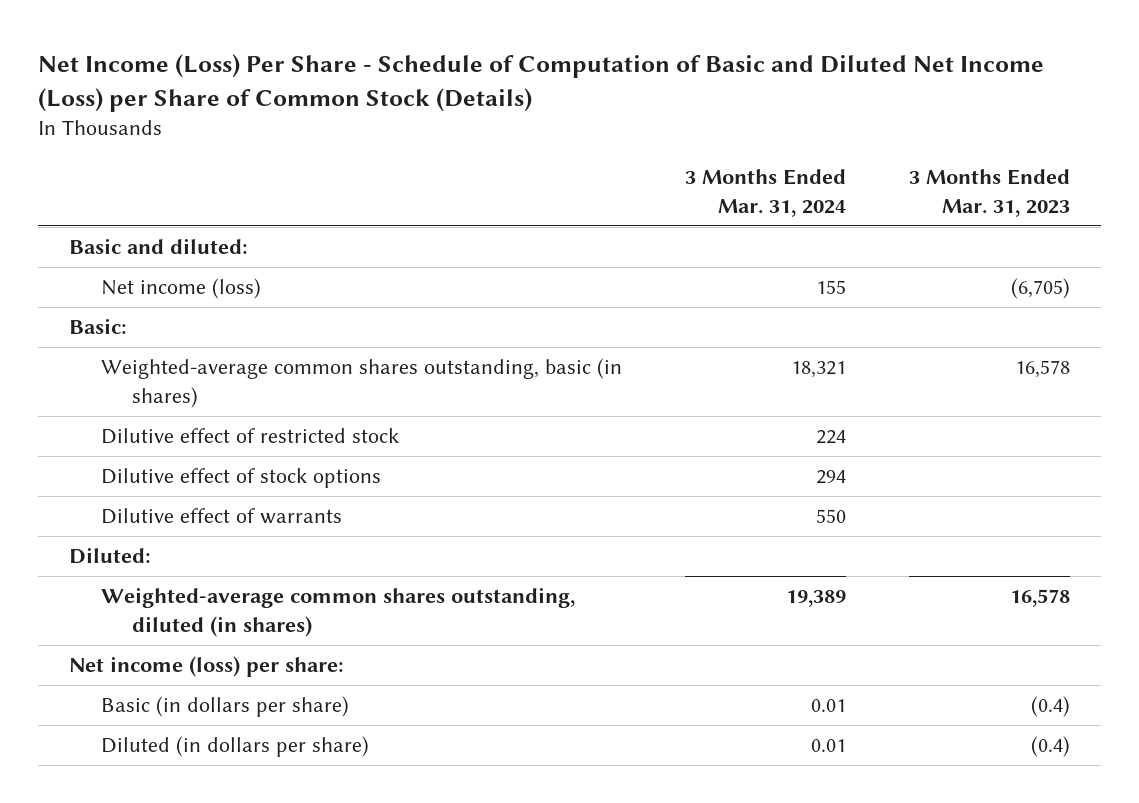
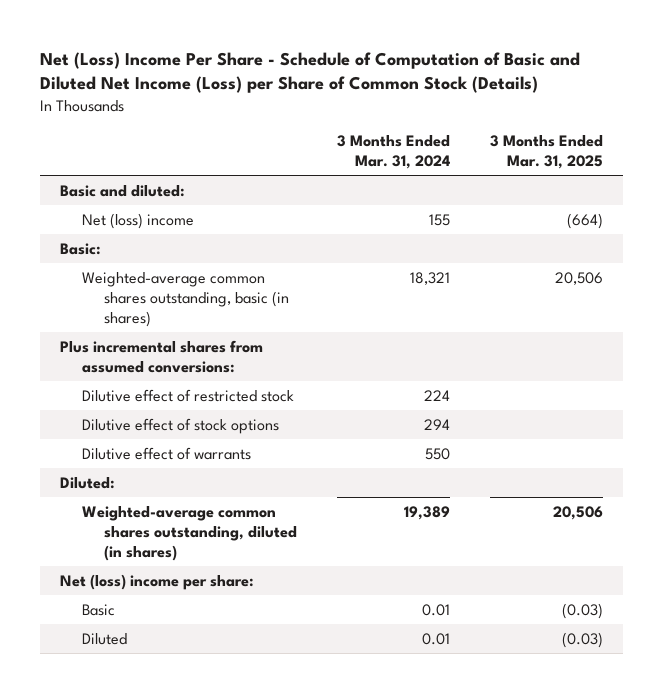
- Net Income (Loss) Per Share - Schedule of Computation of Basic and Diluted Net Income (Loss) per Share of Common Stock (Details)
+ Net (Loss) Income Per Share - Schedule of Computation of Basic and Diluted Net Income (Loss) per Share of Common Stock (Details)
- | 3 Months Ended Mar. 31, 2024 | 3 Months Ended Mar. 31, 2023
+ | 3 Months Ended Mar. 31, 2024 | 3 Months Ended Mar. 31, 2025
- Net income (loss) | 155 | (6,705)
+ Net (loss) income | 155 | (664)
+ Plus incremental shares from assumed conversions:
- Net income (loss) per share:
- Basic (in dollars per share) | 0.01 | (0.4)
- Diluted (in dollars per share) | 0.01 | (0.4)
+ Net (loss) income per share:
+ Basic | 0.01 | (0.03)
+ Diluted | 0.01 | (0.03)

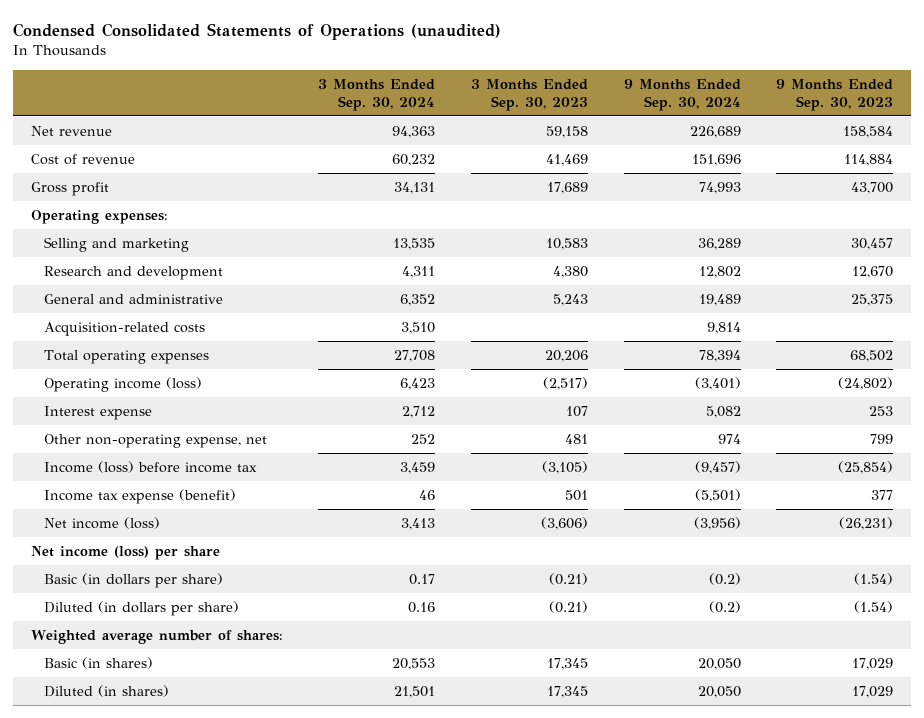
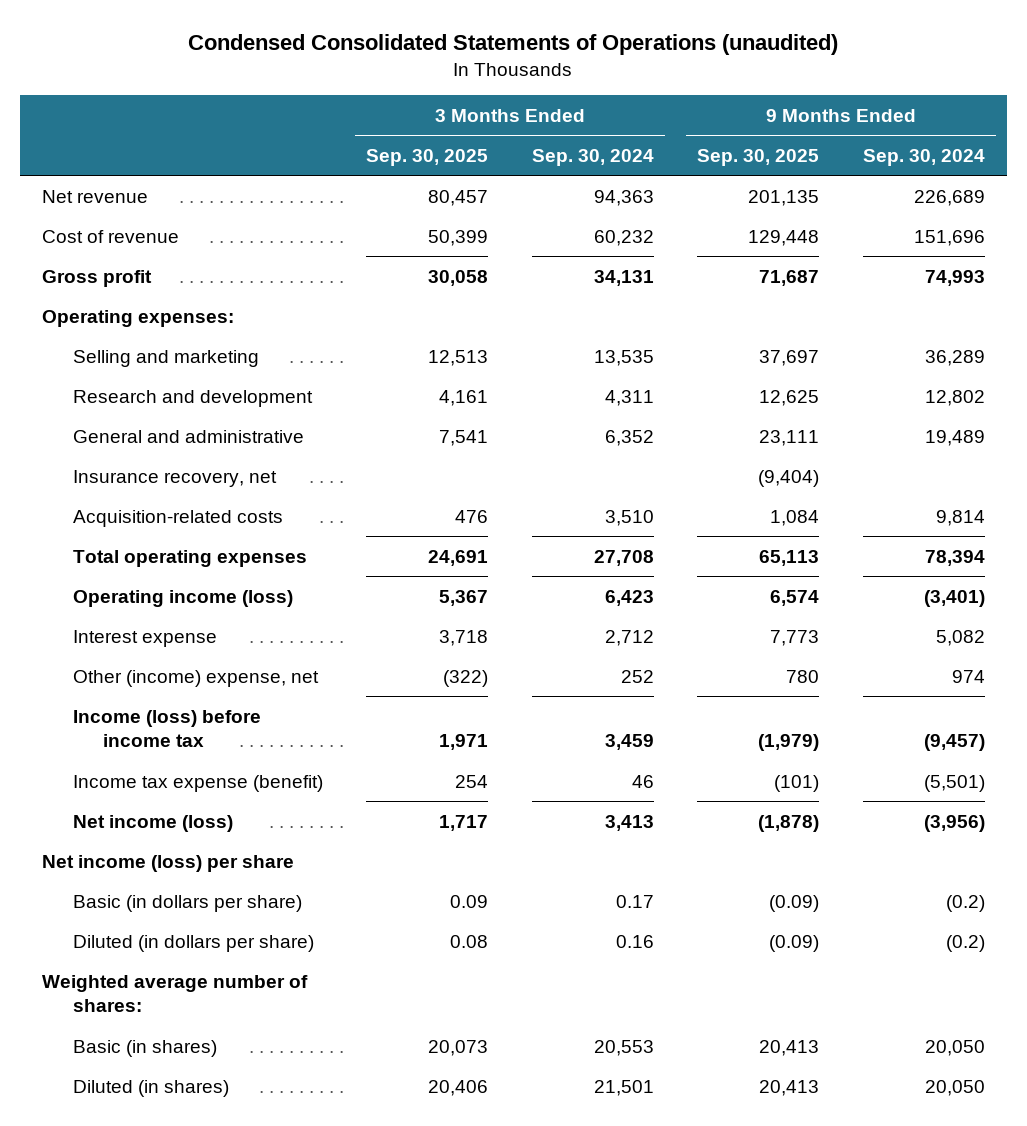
- | 3 Months Ended Sep. 30, 2024 | 3 Months Ended Sep. 30, 2023 | 9 Months Ended Sep. 30, 2024 | 9 Months Ended Sep. 30, 2023
+ | 3 Months Ended Sep. 30, 2025 | 3 Months Ended Sep. 30, 2024 | 9 Months Ended Sep. 30, 2025 | 9 Months Ended Sep. 30, 2024
+ Insurance recovery, net | | | (9,404) |
- Other non-operating expense, net | 252 | 481 | 974 | 799
+ Other (income) expense, net | (322) | 252 | 780 | 974

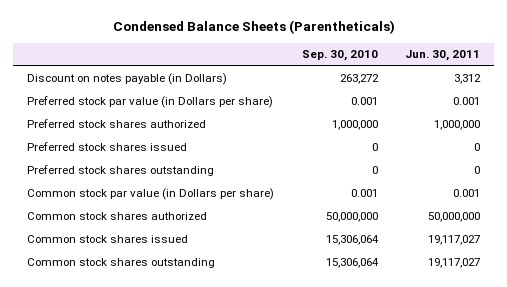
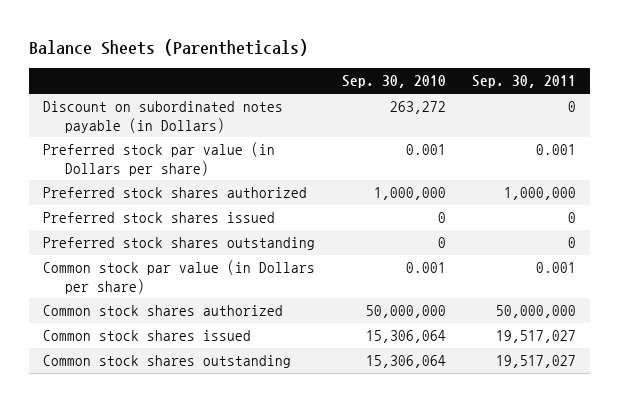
- Condensed Balance Sheets (Parentheticals)
+ Balance Sheets (Parentheticals)
- | Sep. 30, 2010 | Jun. 30, 2011
+ | Sep. 30, 2010 | Sep. 30, 2011
- Discount on notes payable (in Dollars) | 263,272 | 3,312
+ Discount on subordinated notes payable (in Dollars) | 263,272 | 0

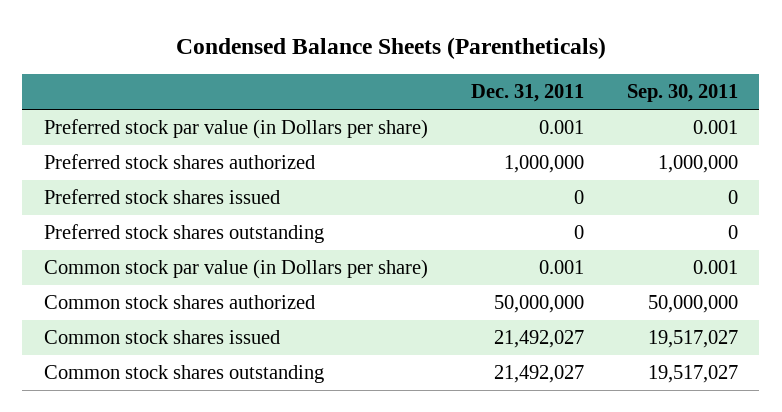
- Balance Sheets (Parentheticals)
+ Condensed Balance Sheets (Parentheticals)
- | Sep. 30, 2010 | Sep. 30, 2011
+ | Dec. 31, 2011 | Sep. 30, 2011
- Discount on subordinated notes payable (in Dollars) | 263,272 | 0

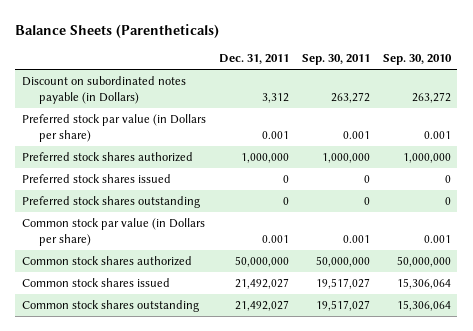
- Condensed Balance Sheets (Parentheticals)
+ Balance Sheets (Parentheticals)
- | Dec. 31, 2011 | Sep. 30, 2011
+ | Dec. 31, 2011 | Sep. 30, 2011 | Sep. 30, 2010
+ Discount on subordinated notes payable (in Dollars) | 3,312 | 263,272 | 263,272

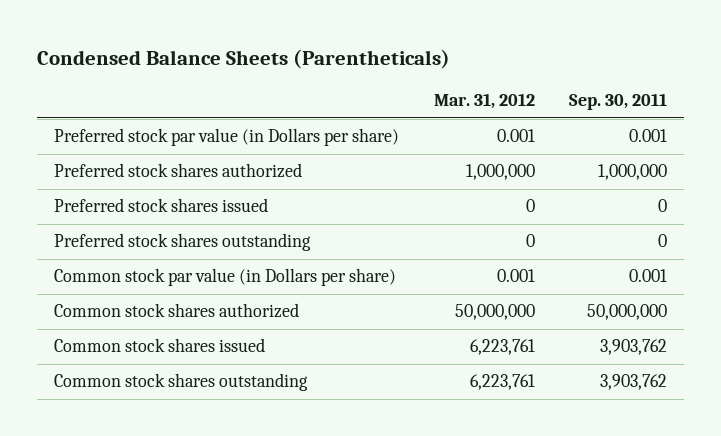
- Balance Sheets (Parentheticals)
+ Condensed Balance Sheets (Parentheticals)
- | Dec. 31, 2011 | Sep. 30, 2011 | Sep. 30, 2010
+ | Mar. 31, 2012 | Sep. 30, 2011
- Discount on subordinated notes payable (in Dollars) | 3,312 | 263,272 | 263,272
- Common stock shares issued | 21,492,027 | 19,517,027 | 15,306,064
- Common stock shares outstanding | 21,492,027 | 19,517,027 | 15,306,064
+ Common stock shares issued | 6,223,761 | 3,903,762
+ Common stock shares outstanding | 6,223,761 | 3,903,762

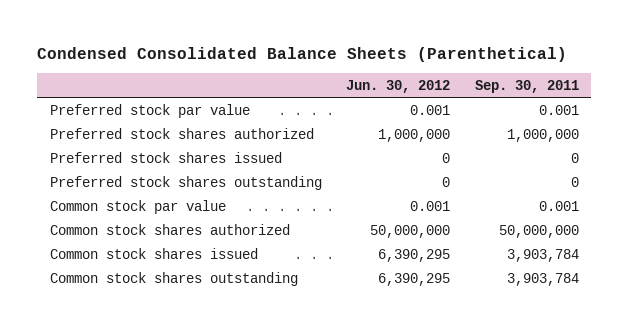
- Condensed Balance Sheets (Parentheticals)
+ Condensed Consolidated Balance Sheets (Parenthetical)
- | Mar. 31, 2012 | Sep. 30, 2011
+ | Jun. 30, 2012 | Sep. 30, 2011
- Preferred stock par value (in Dollars per share) | 0.001 | 0.001
+ Preferred stock par value | 0.001 | 0.001
- Common stock par value (in Dollars per share) | 0.001 | 0.001
+ Common stock par value | 0.001 | 0.001
- Common stock shares issued | 6,223,761 | 3,903,762
- Common stock shares outstanding | 6,223,761 | 3,903,762
+ Common stock shares issued | 6,390,295 | 3,903,784
+ Common stock shares outstanding | 6,390,295 | 3,903,784

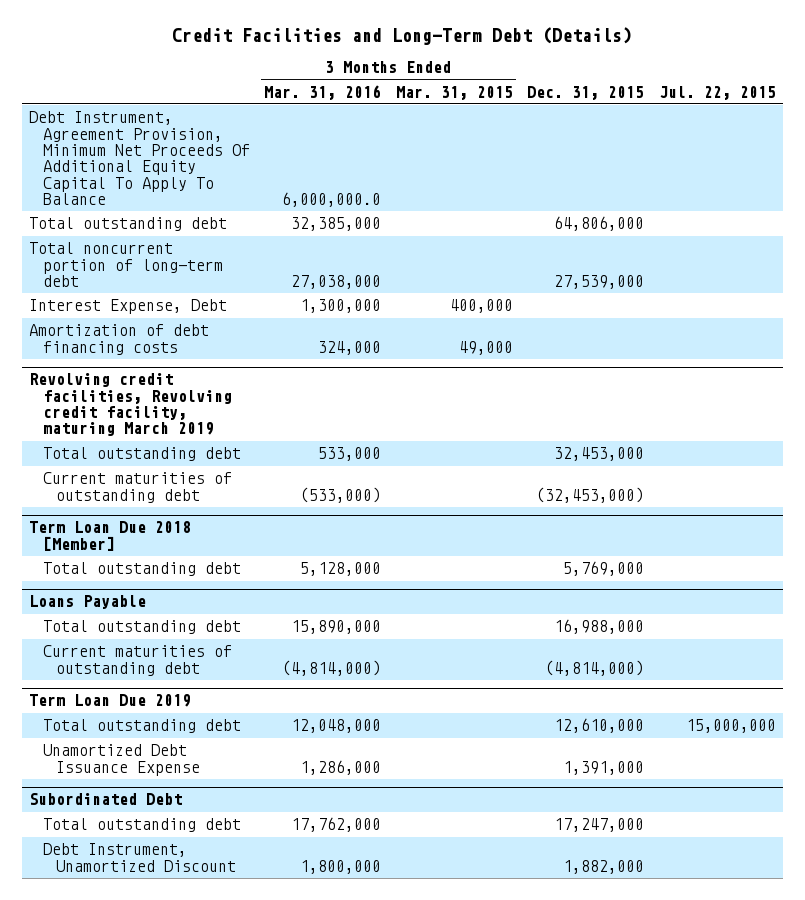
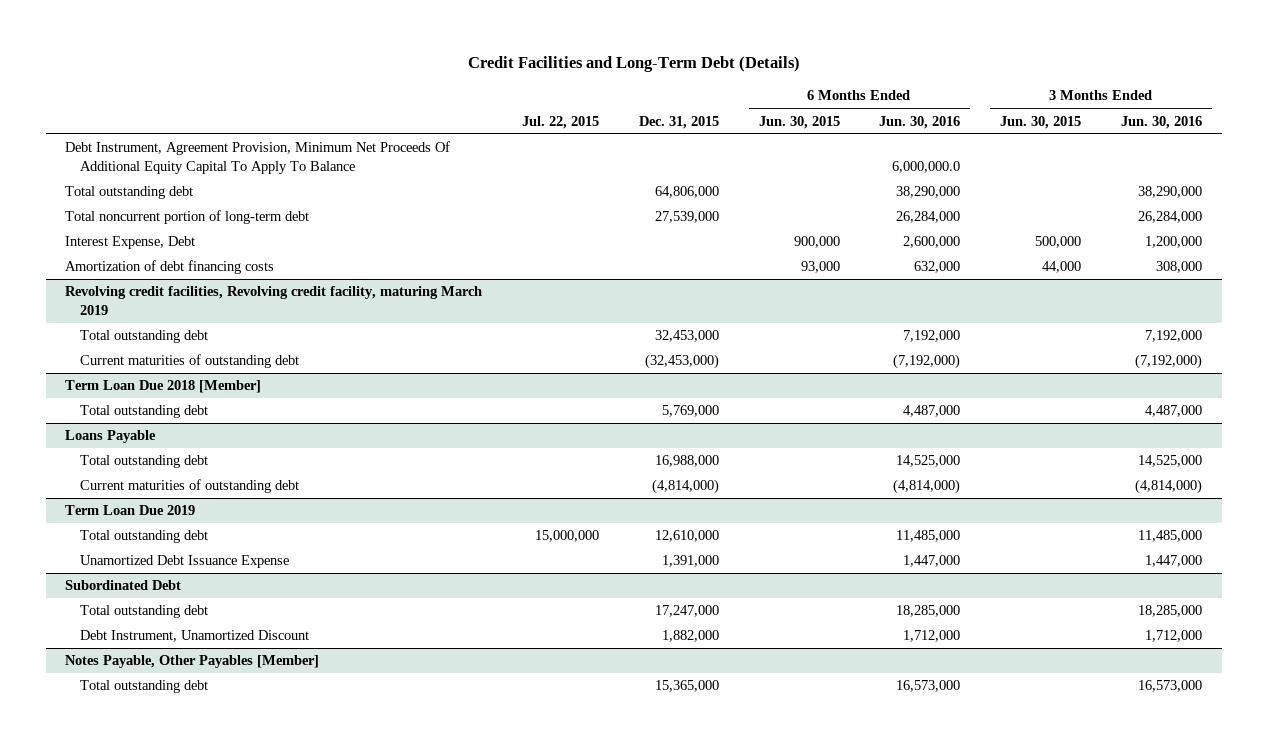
- | 3 Months Ended Mar. 31, 2016 | 3 Months Ended Mar. 31, 2015 | Dec. 31, 2015 | Jul. 22, 2015
+ | Jul. 22, 2015 | Dec. 31, 2015 | 6 Months Ended Jun. 30, 2015 | 6 Months Ended Jun. 30, 2016 | 3 Months Ended Jun. 30, 2015 | 3 Months Ended Jun. 30, 2016
+ Notes Payable, Other Payables [Member]
+ Total outstanding debt | | 15,365,000 | | 16,573,000 | | 16,573,000

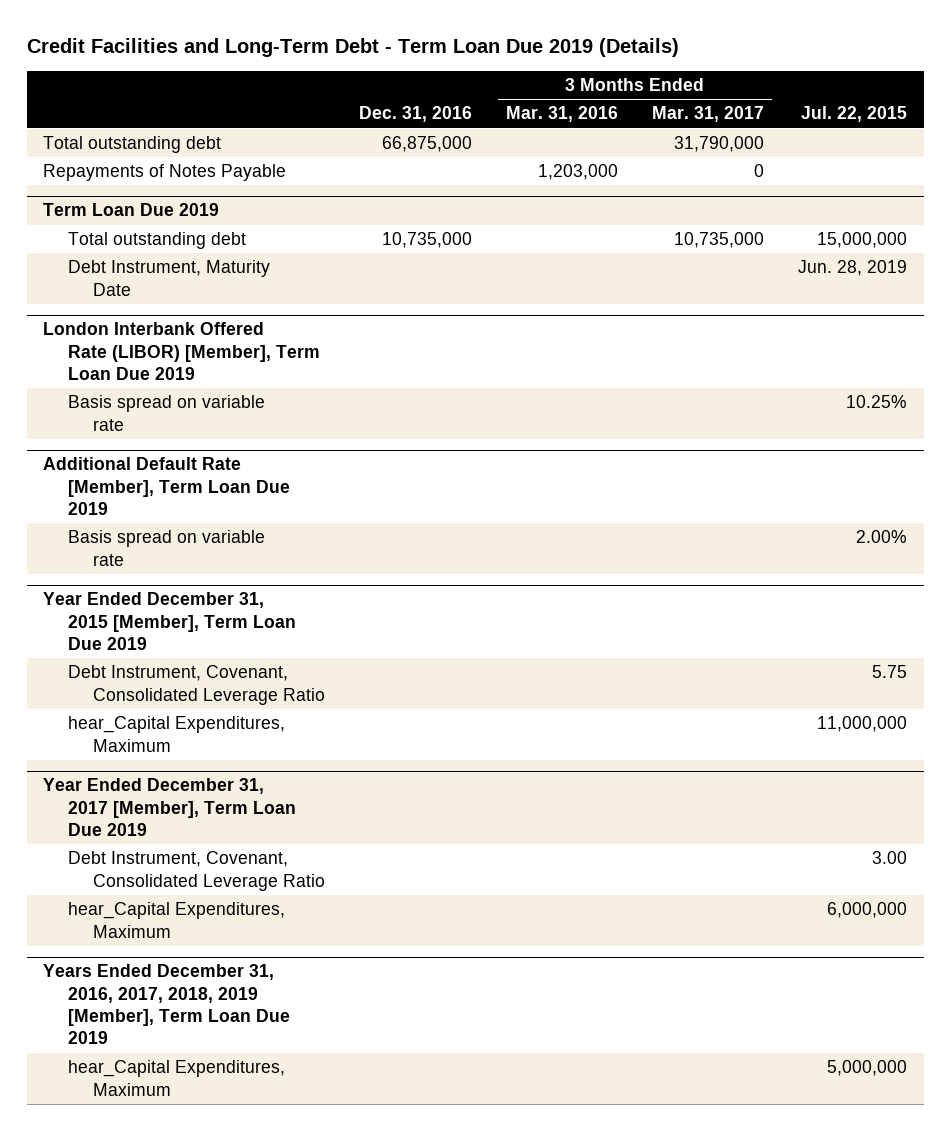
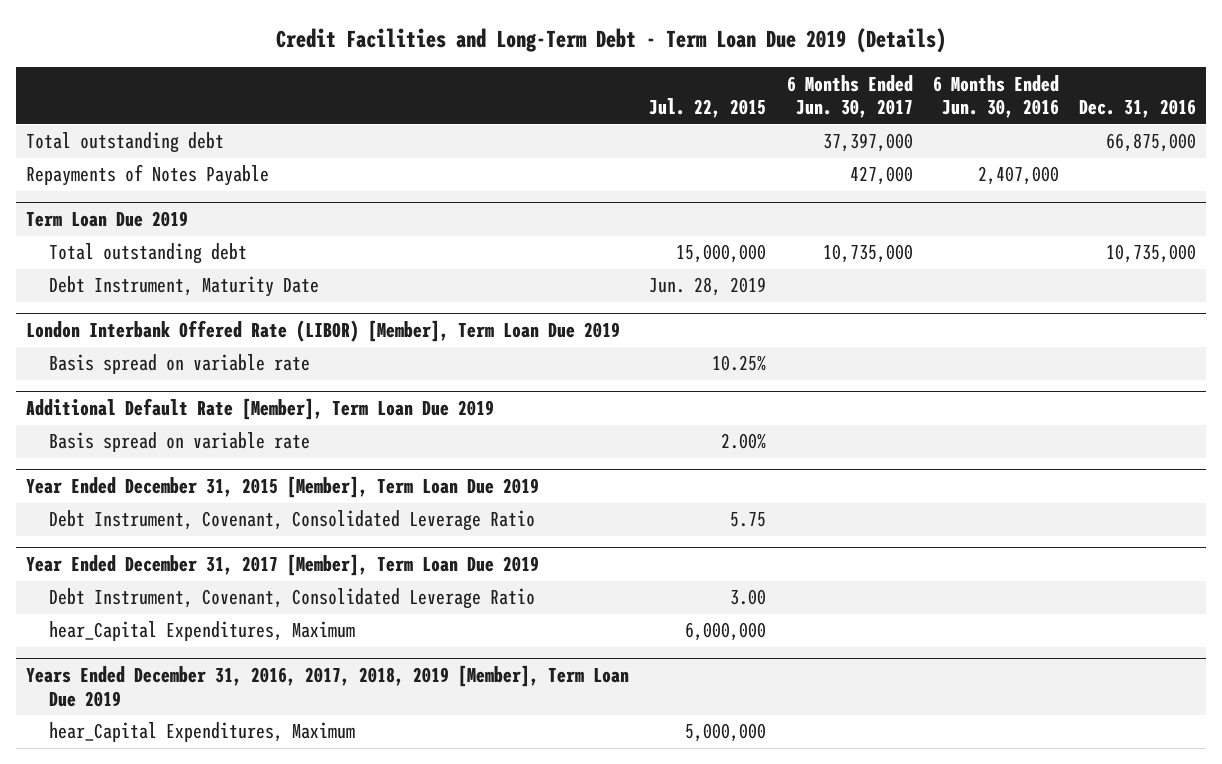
- | Dec. 31, 2016 | 3 Months Ended Mar. 31, 2016 | 3 Months Ended Mar. 31, 2017 | Jul. 22, 2015
+ | Jul. 22, 2015 | 6 Months Ended Jun. 30, 2017 | 6 Months Ended Jun. 30, 2016 | Dec. 31, 2016
@ Year Ended December 31, 2015 [Member], Term Loan Due 2019
- hear_Capital Expenditures, Maximum | | | | 11,000,000

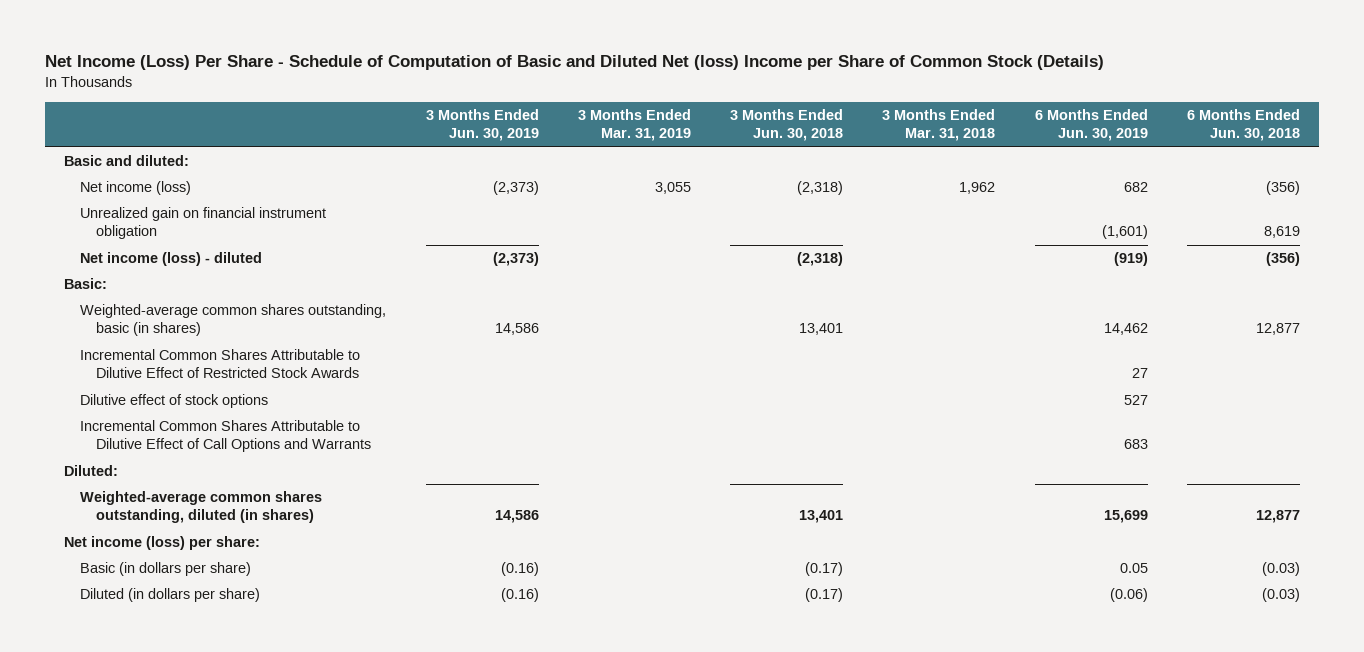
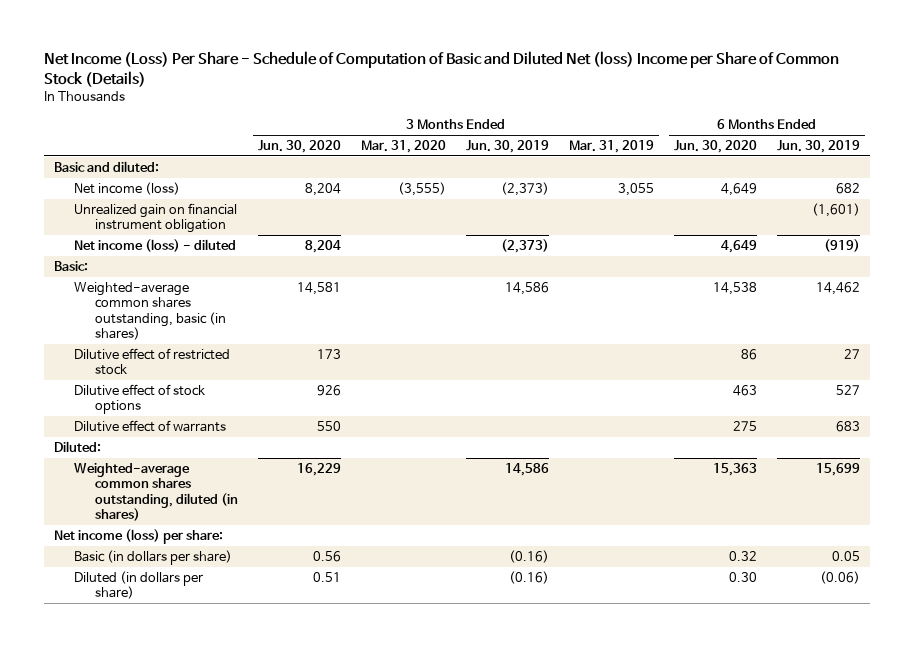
- | 3 Months Ended Jun. 30, 2019 | 3 Months Ended Mar. 31, 2019 | 3 Months Ended Jun. 30, 2018 | 3 Months Ended Mar. 31, 2018 | 6 Months Ended Jun. 30, 2019 | 6 Months Ended Jun. 30, 2018
+ | 3 Months Ended Jun. 30, 2020 | 3 Months Ended Mar. 31, 2020 | 3 Months Ended Jun. 30, 2019 | 3 Months Ended Mar. 31, 2019 | 6 Months Ended Jun. 30, 2020 | 6 Months Ended Jun. 30, 2019
- Incremental Common Shares Attributable to Dilutive Effect of Restricted Stock Awards | | | | | 27 |
+ Dilutive effect of restricted stock | 173 | | | | 86 | 27
- Incremental Common Shares Attributable to Dilutive Effect of Call Options and Warrants | | | | | 683 |
+ Dilutive effect of warrants | 550 | | | | 275 | 683

